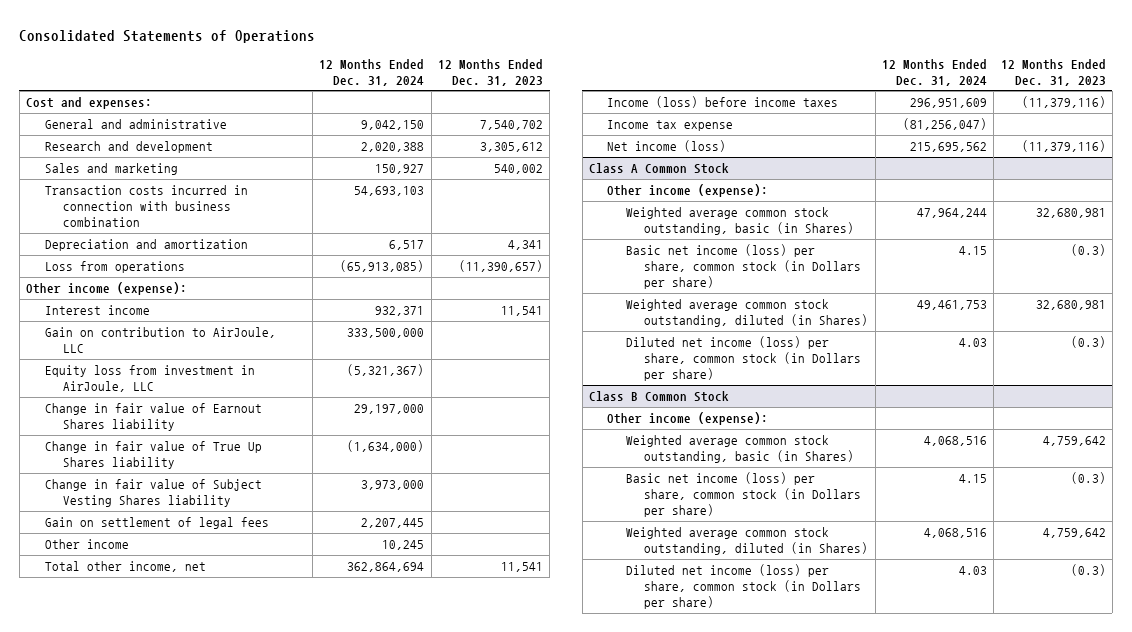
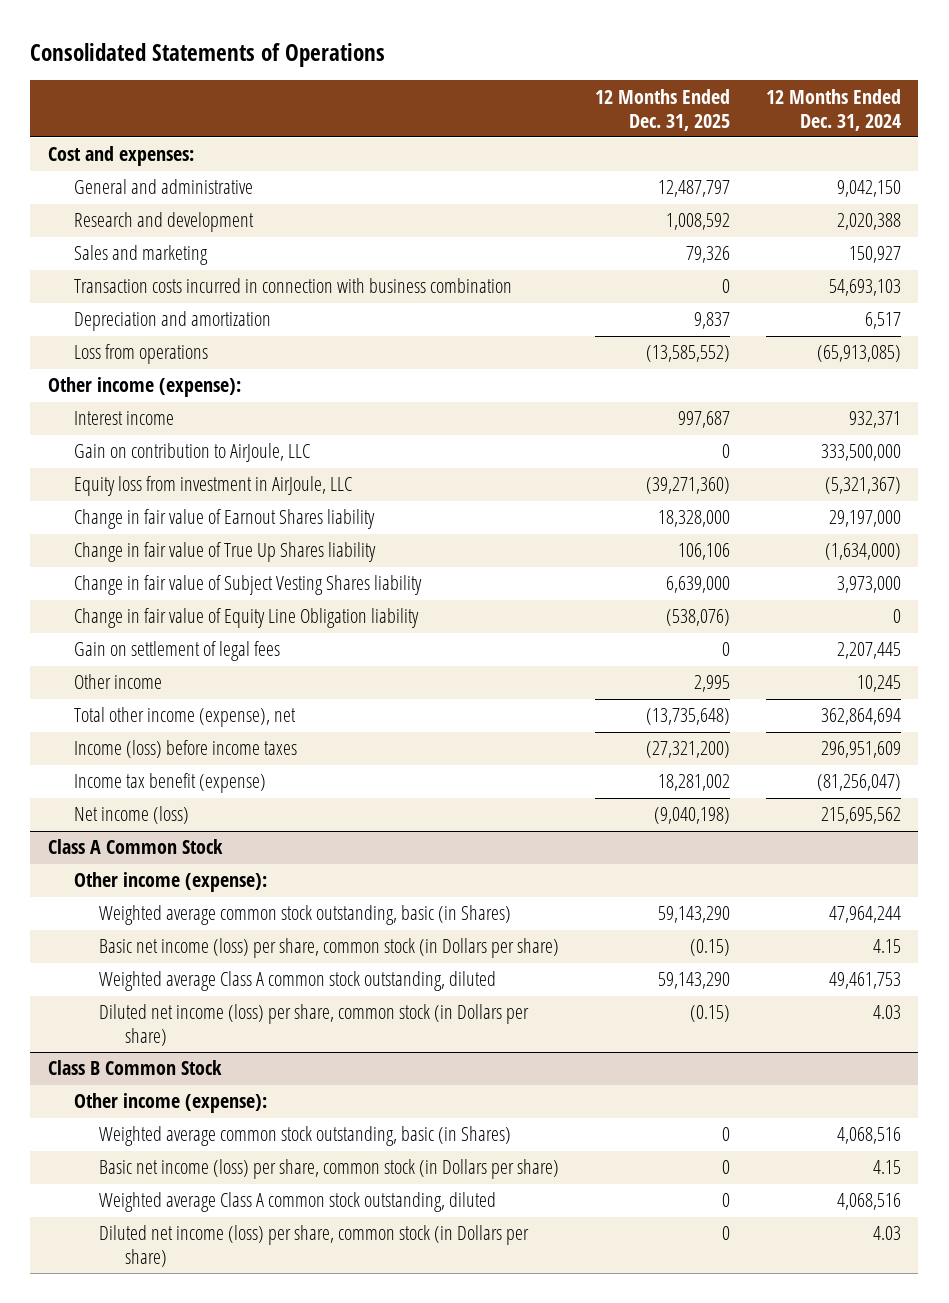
- | 12 Months Ended Dec. 31, 2024 | 12 Months Ended Dec. 31, 2023
+ | 12 Months Ended Dec. 31, 2025 | 12 Months Ended Dec. 31, 2024
+ Change in fair value of Equity Line Obligation liability | (538,076) | 0
- Total other income, net | 362,864,694 | 11,541
+ Total other income (expense), net | (13,735,648) | 362,864,694
- Income tax expense | (81,256,047) |
+ Income tax benefit (expense) | 18,281,002 | (81,256,047)
@ Class A Common Stock
- Weighted average common stock outstanding, diluted (in Shares) | 49,461,753 | 32,680,981
+ Weighted average Class A common stock outstanding, diluted | 59,143,290 | 49,461,753
@ Class B Common Stock
- Weighted average common stock outstanding, diluted (in Shares) | 4,068,516 | 4,759,642
+ Weighted average Class A common stock outstanding, diluted | 0 | 4,068,516

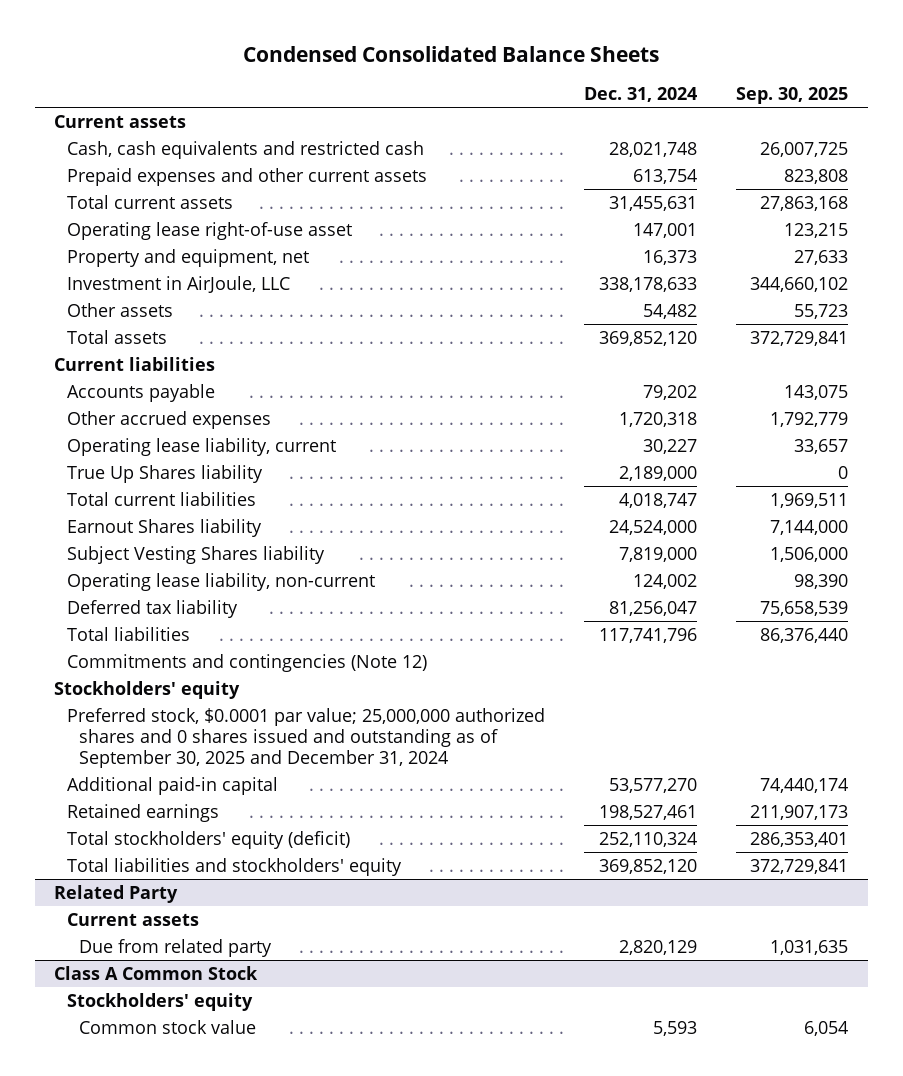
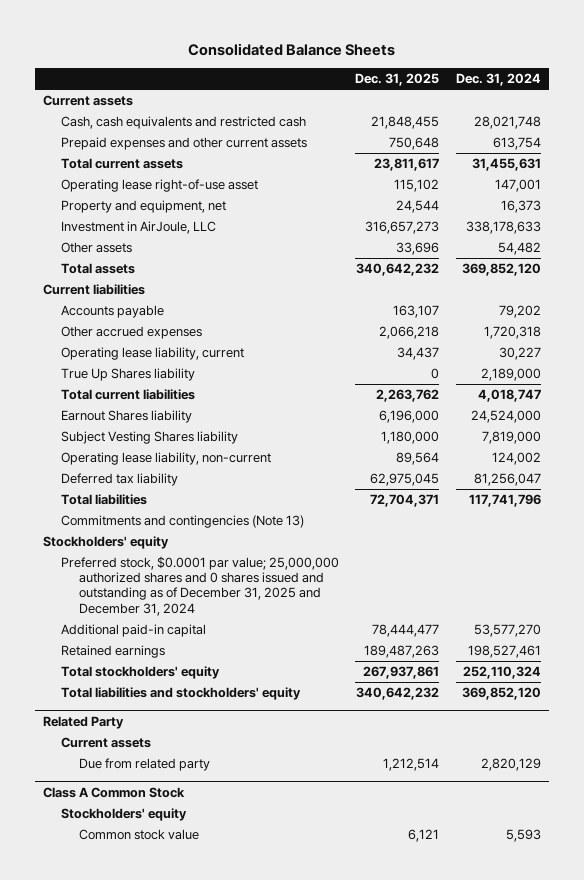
- Condensed Consolidated Balance Sheets
+ Consolidated Balance Sheets
- | Dec. 31, 2024 | Sep. 30, 2025
+ | Dec. 31, 2025 | Dec. 31, 2024
- Commitments and contingencies (Note 12)
+ Commitments and contingencies (Note 13)
- Preferred stock, $0.0001 par value; 25,000,000 authorized shares and 0 shares issued and outstanding as of September 30, 2025 and December 31, 2024
+ Preferred stock, $0.0001 par value; 25,000,000 authorized shares and 0 shares issued and outstanding as of December 31, 2025 and December 31, 2024
- Total stockholders' equity (deficit) | 252,110,324 | 286,353,401
+ Total stockholders' equity | 267,937,861 | 252,110,324

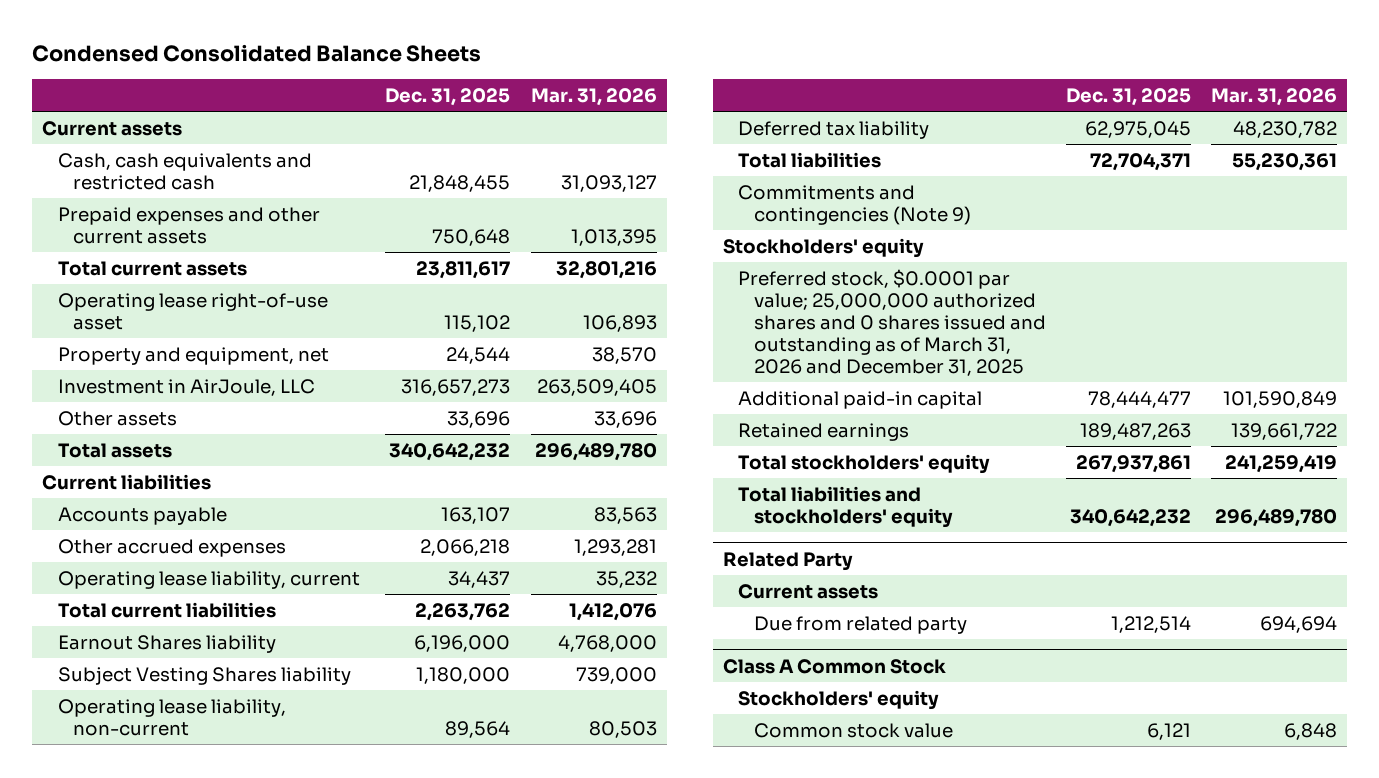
- Consolidated Balance Sheets
+ Condensed Consolidated Balance Sheets
- | Dec. 31, 2025 | Dec. 31, 2024
+ | Dec. 31, 2025 | Mar. 31, 2026
- True Up Shares liability | 0 | 2,189,000
- Commitments and contingencies (Note 13)
+ Commitments and contingencies (Note 9)
- Preferred stock, $0.0001 par value; 25,000,000 authorized shares and 0 shares issued and outstanding as of December 31, 2025 and December 31, 2024
+ Preferred stock, $0.0001 par value; 25,000,000 authorized shares and 0 shares issued and outstanding as of March 31, 2026 and December 31, 2025

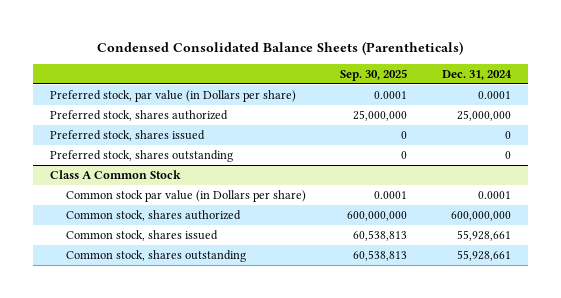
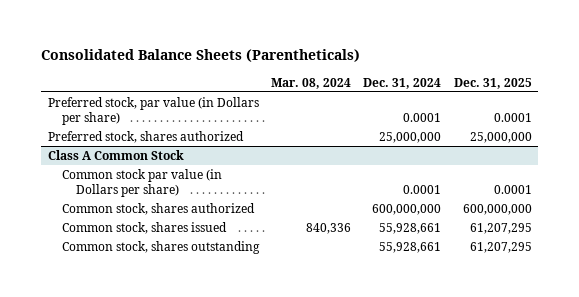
- Condensed Consolidated Balance Sheets (Parentheticals)
+ Consolidated Balance Sheets (Parentheticals)
- | Sep. 30, 2025 | Dec. 31, 2024
+ | Mar. 08, 2024 | Dec. 31, 2024 | Dec. 31, 2025
- Preferred stock, shares issued | 0 | 0
- Preferred stock, shares outstanding | 0 | 0

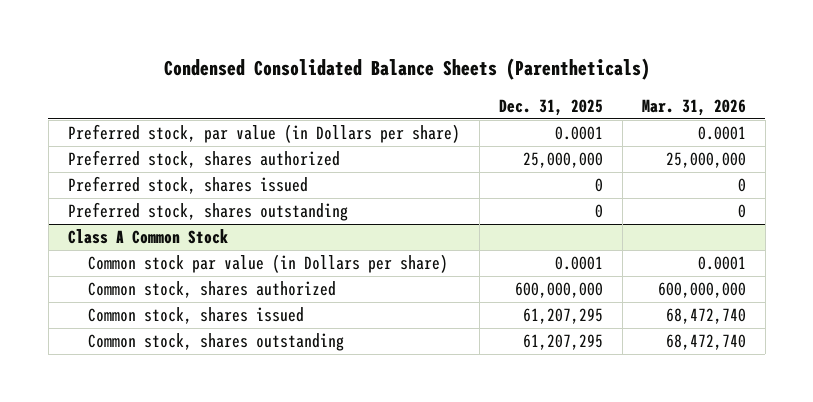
- Consolidated Balance Sheets (Parentheticals)
+ Condensed Consolidated Balance Sheets (Parentheticals)
- | Mar. 08, 2024 | Dec. 31, 2024 | Dec. 31, 2025
+ | Dec. 31, 2025 | Mar. 31, 2026
+ Preferred stock, shares issued | 0 | 0
+ Preferred stock, shares outstanding | 0 | 0

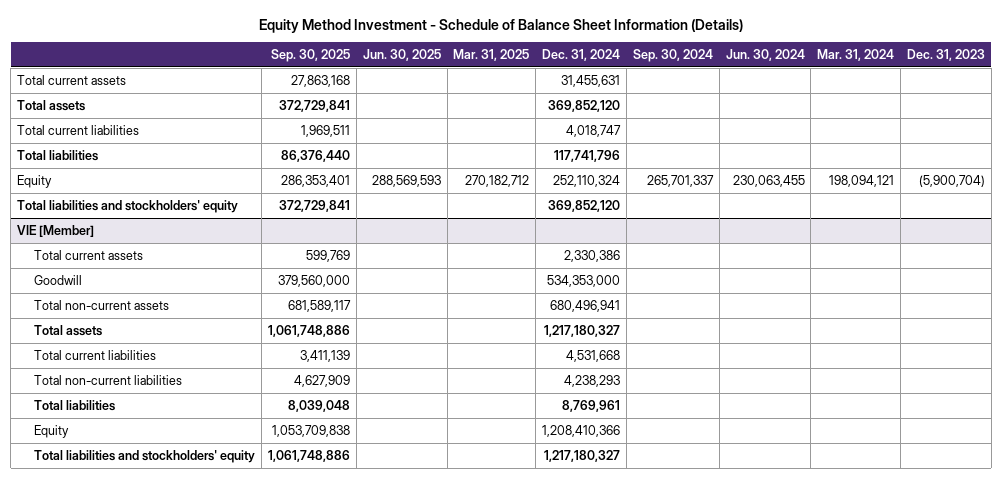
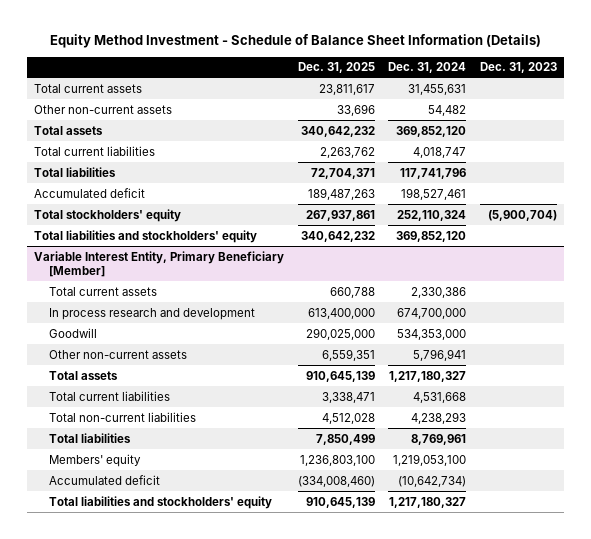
- | Sep. 30, 2025 | Jun. 30, 2025 | Mar. 31, 2025 | Dec. 31, 2024 | Sep. 30, 2024 | Jun. 30, 2024 | Mar. 31, 2024 | Dec. 31, 2023
+ | Dec. 31, 2025 | Dec. 31, 2024 | Dec. 31, 2023
+ Other non-current assets | 33,696 | 54,482 |
- Equity | 286,353,401 | 288,569,593 | 270,182,712 | 252,110,324 | 265,701,337 | 230,063,455 | 198,094,121 | (5,900,704)
+ Accumulated deficit | 189,487,263 | 198,527,461 |
+ Total stockholders' equity | 267,937,861 | 252,110,324 | (5,900,704)
- VIE [Member]
+ Variable Interest Entity, Primary Beneficiary [Member]
+ In process research and development | 613,400,000 | 674,700,000 |
- Total non-current assets | 681,589,117 | | | 680,496,941 | | | |
+ Other non-current assets | 6,559,351 | 5,796,941 |
- Equity | 1,053,709,838 | | | 1,208,410,366 | | | |
+ Members' equity | 1,236,803,100 | 1,219,053,100 |
+ Accumulated deficit | (334,008,460) | (10,642,734) |

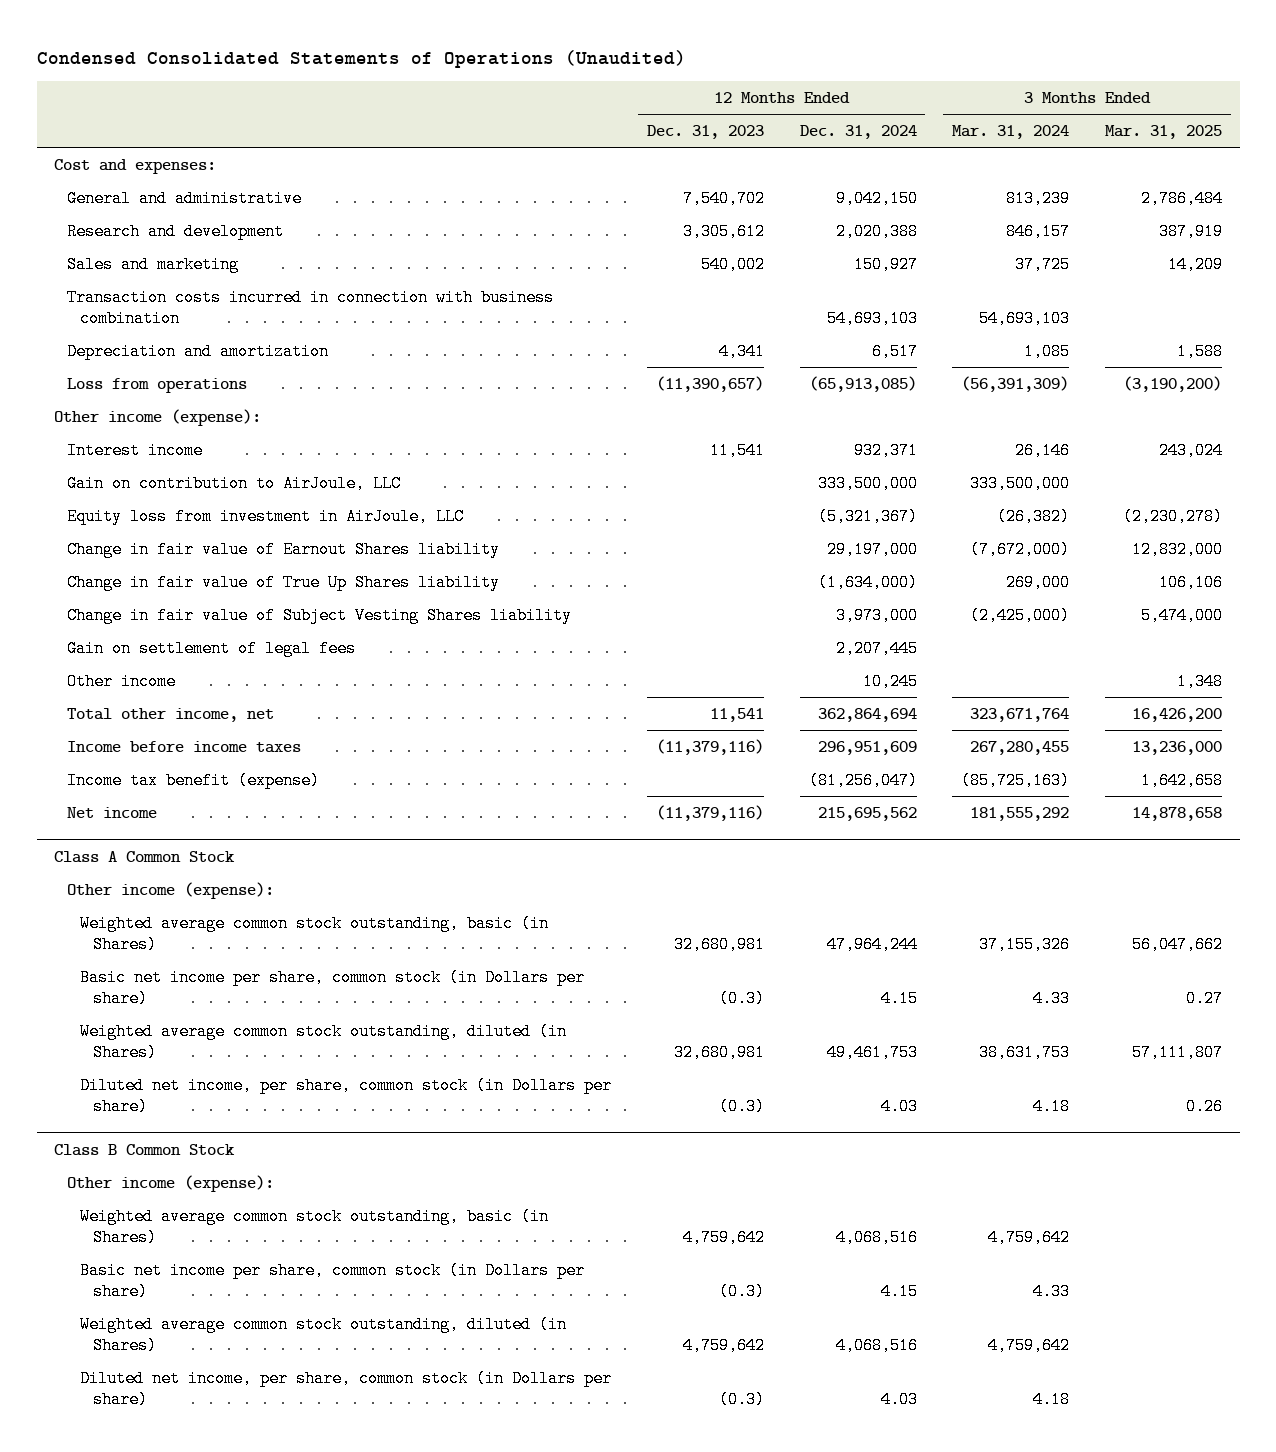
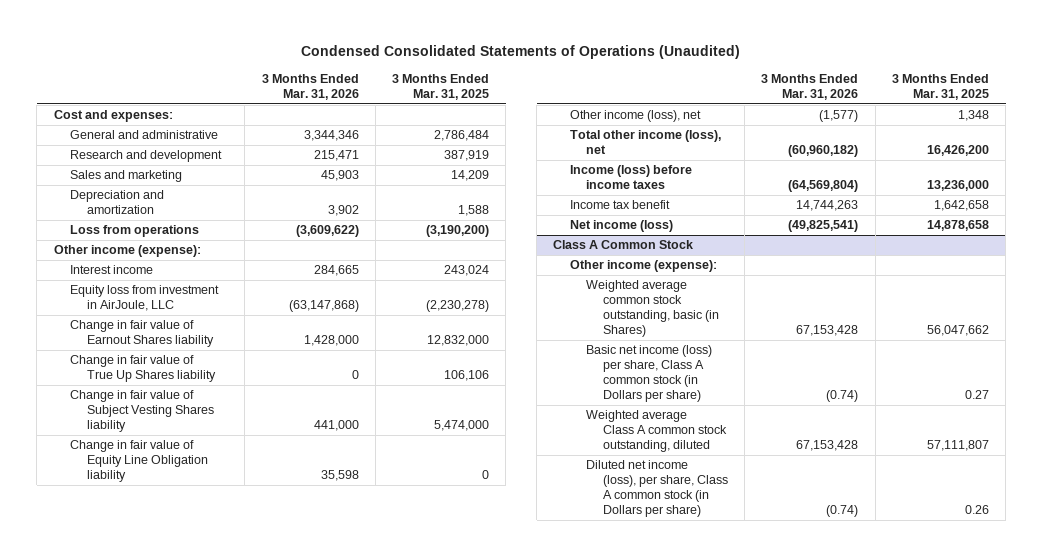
- | 12 Months Ended Dec. 31, 2023 | 12 Months Ended Dec. 31, 2024 | 3 Months Ended Mar. 31, 2024 | 3 Months Ended Mar. 31, 2025
+ | 3 Months Ended Mar. 31, 2026 | 3 Months Ended Mar. 31, 2025
- Transaction costs incurred in connection with business combination | | 54,693,103 | 54,693,103 |
- Gain on contribution to AirJoule, LLC | | 333,500,000 | 333,500,000 |
- Gain on settlement of legal fees | | 2,207,445 | |
- Other income | | 10,245 | | 1,348
- Total other income, net | 11,541 | 362,864,694 | 323,671,764 | 16,426,200
- Income before income taxes | (11,379,116) | 296,951,609 | 267,280,455 | 13,236,000
- Income tax benefit (expense) | | (81,256,047) | (85,725,163) | 1,642,658
- Net income | (11,379,116) | 215,695,562 | 181,555,292 | 14,878,658
+ Change in fair value of Equity Line Obligation liability | 35,598 | 0
+ Other income (loss), net | (1,577) | 1,348
+ Total other income (loss), net | (60,960,182) | 16,426,200
+ Income (loss) before income taxes | (64,569,804) | 13,236,000
+ Income tax benefit | 14,744,263 | 1,642,658
+ Net income (loss) | (49,825,541) | 14,878,658
@ Class A Common Stock
- Basic net income per share, common stock (in Dollars per share) | (0.3) | 4.15 | 4.33 | 0.27
- Weighted average common stock outstanding, diluted (in Shares) | 32,680,981 | 49,461,753 | 38,631,753 | 57,111,807
- Diluted net income, per share, common stock (in Dollars per share) | (0.3) | 4.03 | 4.18 | 0.26
- Class B Common Stock
- Other income (expense):
- Weighted average common stock outstanding, basic (in Shares) | 4,759,642 | 4,068,516 | 4,759,642 |
- Basic net income per share, common stock (in Dollars per share) | (0.3) | 4.15 | 4.33 |
- Weighted average common stock outstanding, diluted (in Shares) | 4,759,642 | 4,068,516 | 4,759,642 |
- Diluted net income, per share, common stock (in Dollars per share) | (0.3) | 4.03 | 4.18 |
@ Class A Common Stock
+ Basic net income (loss) per share, Class A common stock (in Dollars per share) | (0.74) | 0.27
+ Weighted average Class A common stock outstanding, diluted | 67,153,428 | 57,111,807
+ Diluted net income (loss), per share, Class A common stock (in Dollars per share) | (0.74) | 0.26

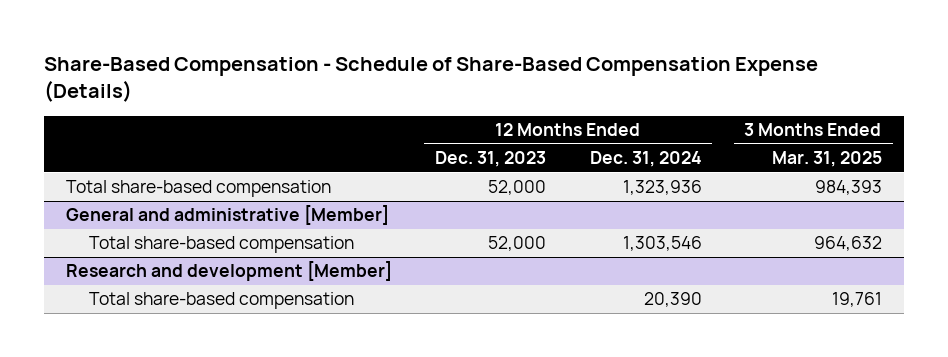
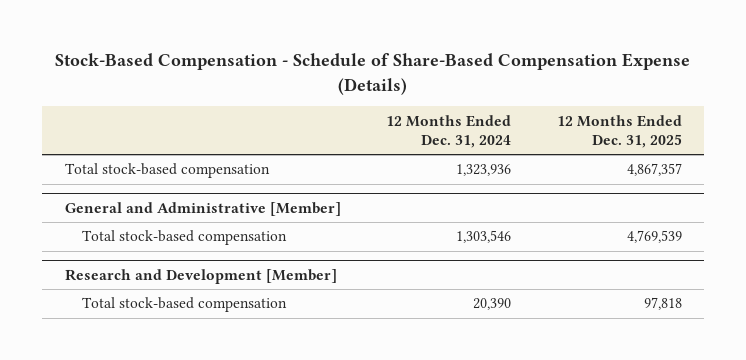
- Share-Based Compensation - Schedule of Share-Based Compensation Expense (Details)
+ Stock-Based Compensation - Schedule of Share-Based Compensation Expense (Details)
- | 12 Months Ended Dec. 31, 2023 | 12 Months Ended Dec. 31, 2024 | 3 Months Ended Mar. 31, 2025
+ | 12 Months Ended Dec. 31, 2024 | 12 Months Ended Dec. 31, 2025
- Total share-based compensation | 52,000 | 1,323,936 | 984,393
- General and administrative [Member]
- Total share-based compensation | 52,000 | 1,303,546 | 964,632
- Research and development [Member]
- Total share-based compensation | | 20,390 | 19,761
+ Total stock-based compensation | 1,323,936 | 4,867,357
+ General and Administrative [Member]
+ Total stock-based compensation | 1,303,546 | 4,769,539
+ Research and Development [Member]
+ Total stock-based compensation | 20,390 | 97,818

